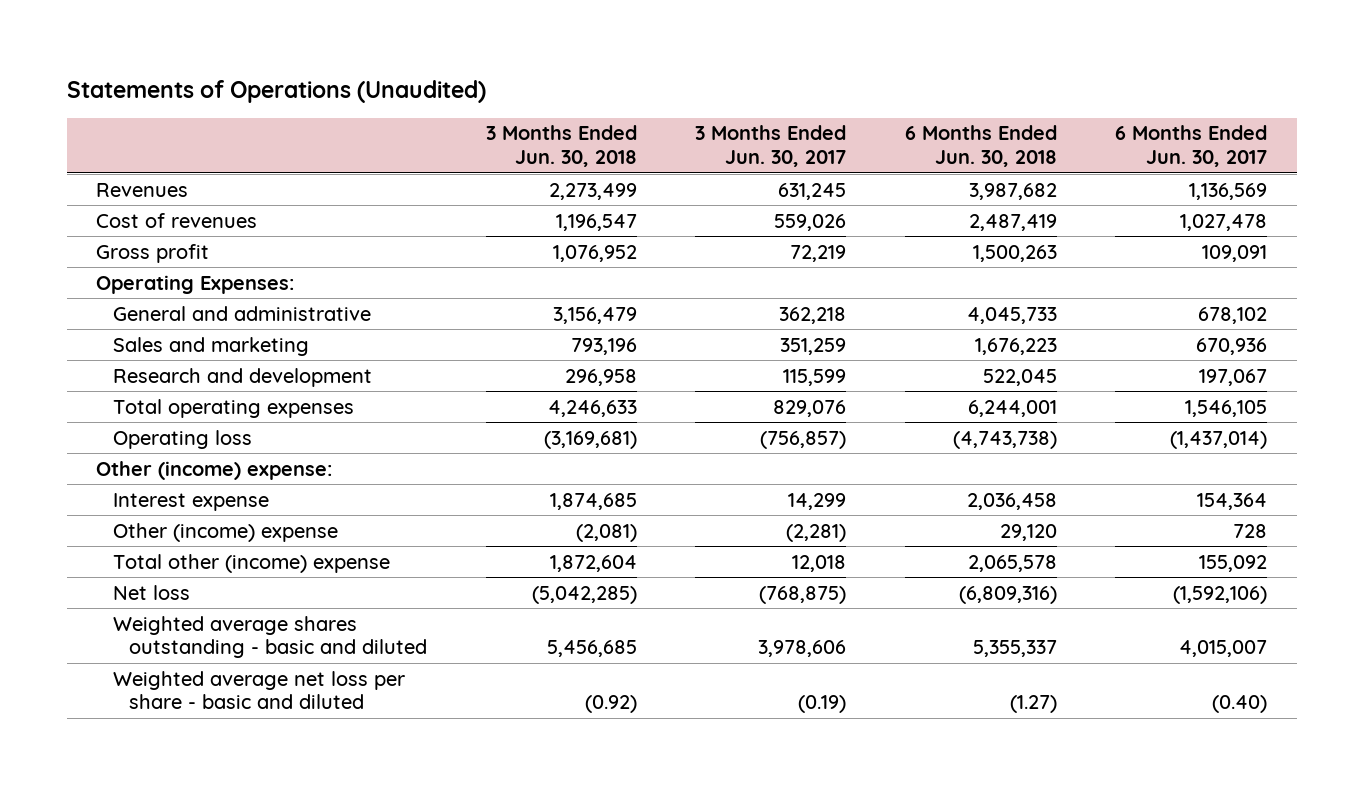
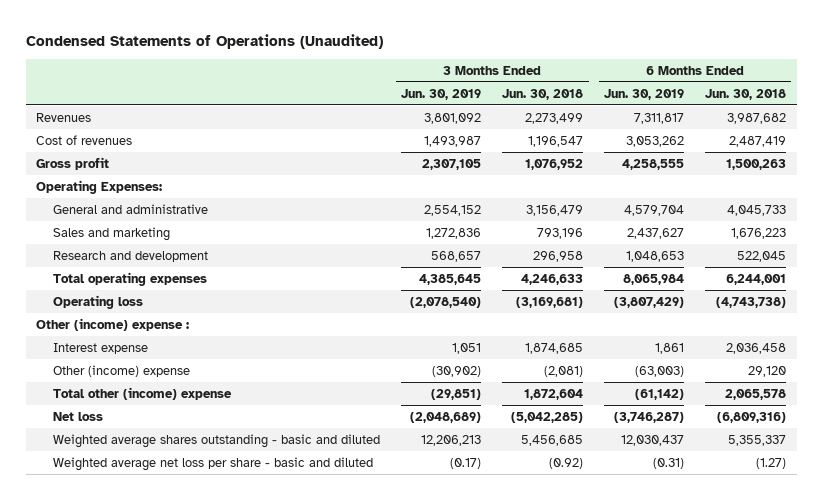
- Statements of Operations (Unaudited)
+ Condensed Statements of Operations (Unaudited)
- | 3 Months Ended Jun. 30, 2018 | 3 Months Ended Jun. 30, 2017 | 6 Months Ended Jun. 30, 2018 | 6 Months Ended Jun. 30, 2017
+ | 3 Months Ended Jun. 30, 2019 | 3 Months Ended Jun. 30, 2018 | 6 Months Ended Jun. 30, 2019 | 6 Months Ended Jun. 30, 2018
- Other (income) expense:
+ Other (income) expense :

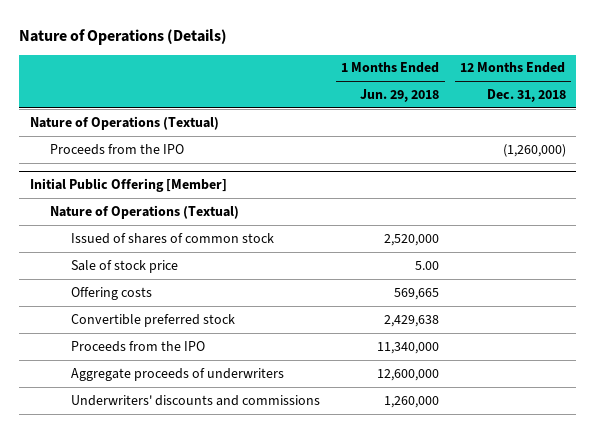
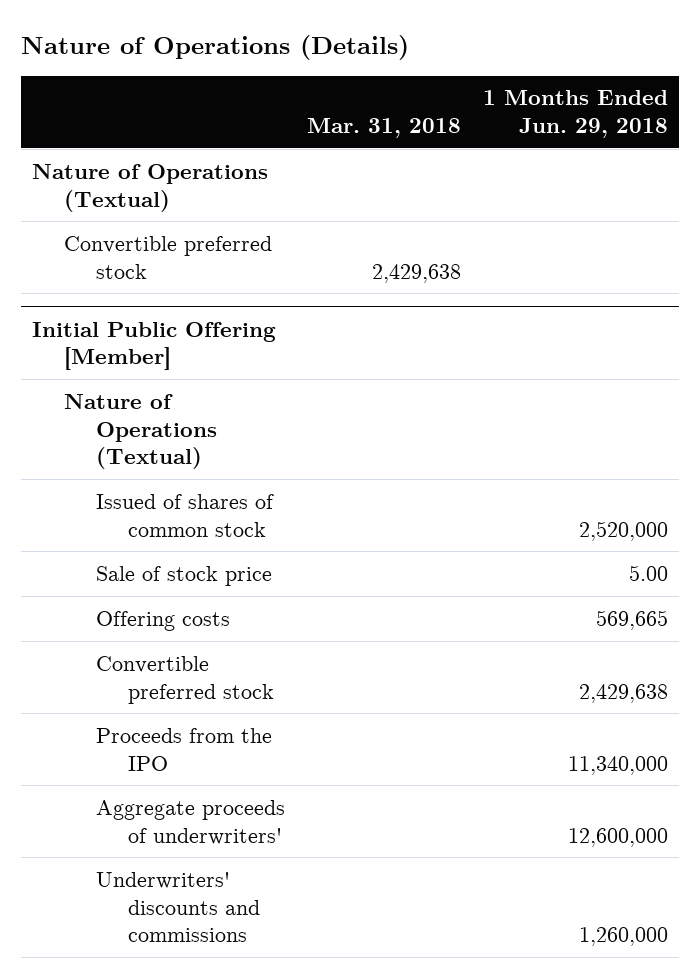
- | 1 Months Ended Jun. 29, 2018 | 12 Months Ended Dec. 31, 2018
+ | Mar. 31, 2018 | 1 Months Ended Jun. 29, 2018
- Proceeds from the IPO | | (1,260,000)
+ Convertible preferred stock | 2,429,638 |
@ Initial Public Offering [Member]
- Aggregate proceeds of underwriters | 12,600,000 |
+ Aggregate proceeds of underwriters' | | 12,600,000

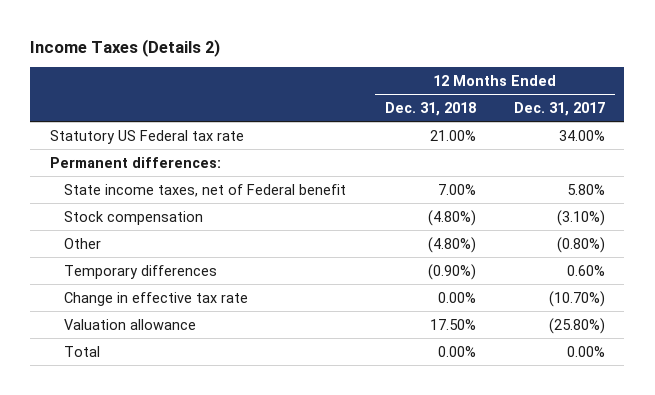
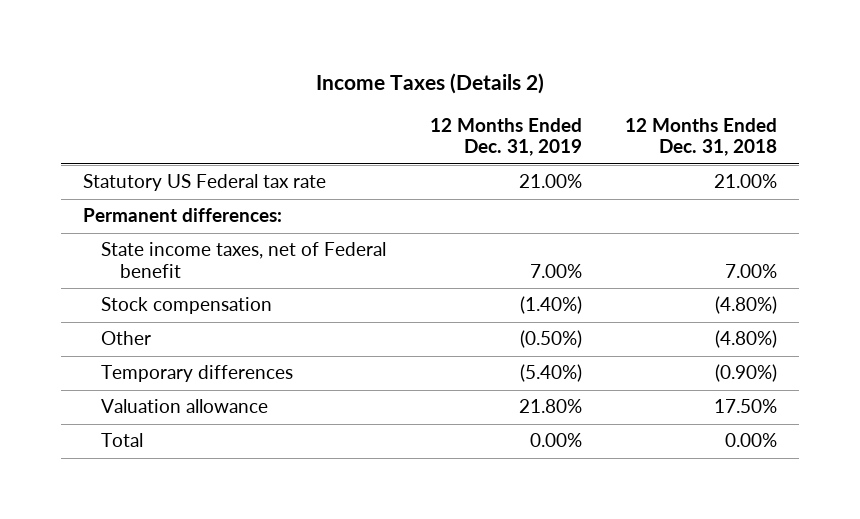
- | 12 Months Ended Dec. 31, 2018 | 12 Months Ended Dec. 31, 2017
+ | 12 Months Ended Dec. 31, 2019 | 12 Months Ended Dec. 31, 2018
- Change in effective tax rate | 0.00% | (10.70%)

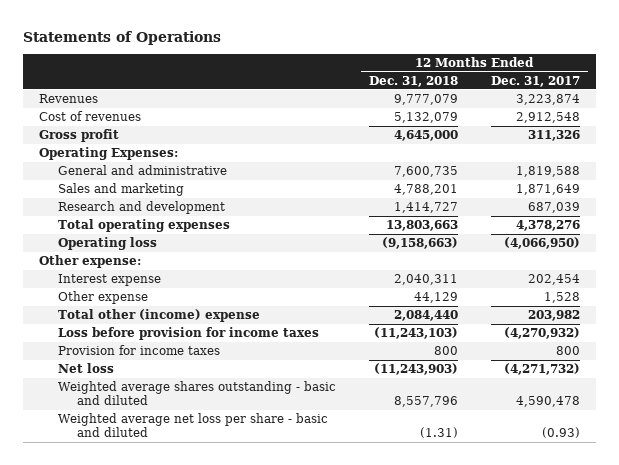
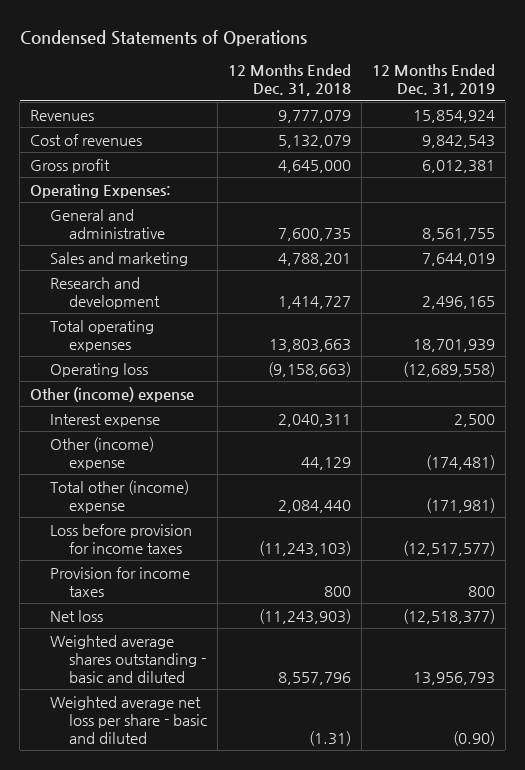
- Statements of Operations
+ Condensed Statements of Operations
- | 12 Months Ended Dec. 31, 2018 | 12 Months Ended Dec. 31, 2017
+ | 12 Months Ended Dec. 31, 2018 | 12 Months Ended Dec. 31, 2019
- Other expense:
+ Other (income) expense
- Other expense | 44,129 | 1,528
+ Other (income) expense | 44,129 | (174,481)

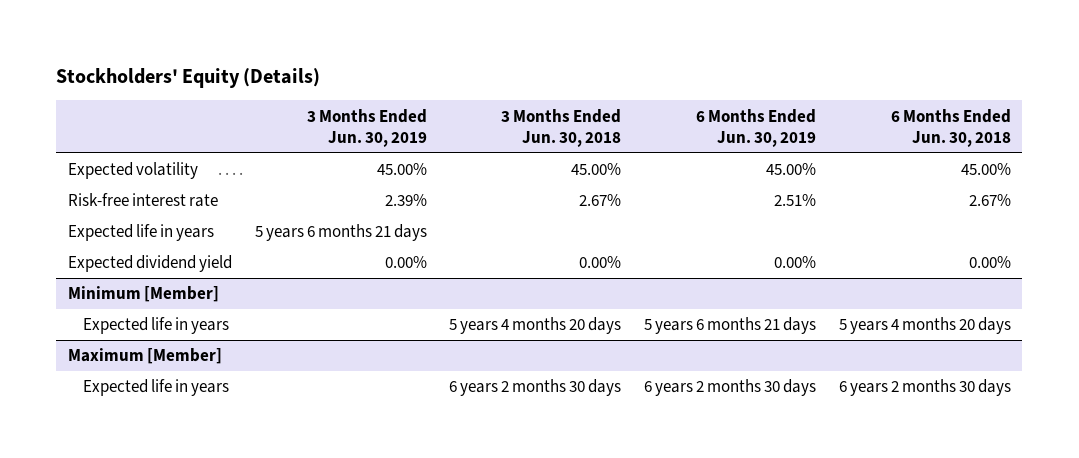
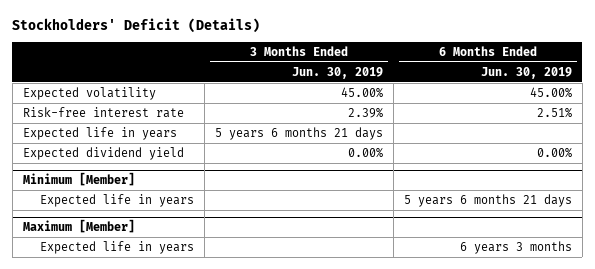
- Stockholders' Equity (Details)
+ Stockholders' Deficit (Details)
- | 3 Months Ended Jun. 30, 2019 | 3 Months Ended Jun. 30, 2018 | 6 Months Ended Jun. 30, 2019 | 6 Months Ended Jun. 30, 2018
+ | 3 Months Ended Jun. 30, 2019 | 6 Months Ended Jun. 30, 2019
@ Maximum [Member]
- Expected life in years | | 6 years 2 months 30 days | 6 years 2 months 30 days | 6 years 2 months 30 days
+ Expected life in years | | 6 years 3 months

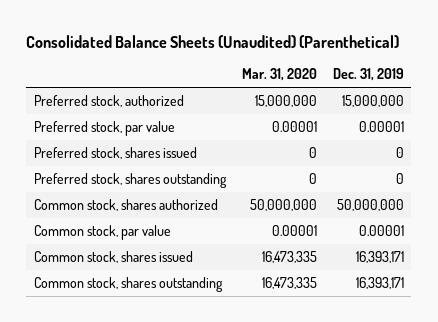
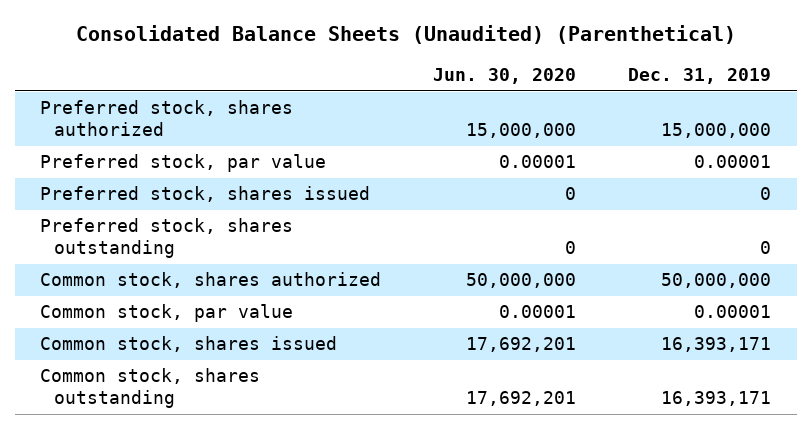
- | Mar. 31, 2020 | Dec. 31, 2019
+ | Jun. 30, 2020 | Dec. 31, 2019
- Preferred stock, authorized | 15,000,000 | 15,000,000
+ Preferred stock, shares authorized | 15,000,000 | 15,000,000

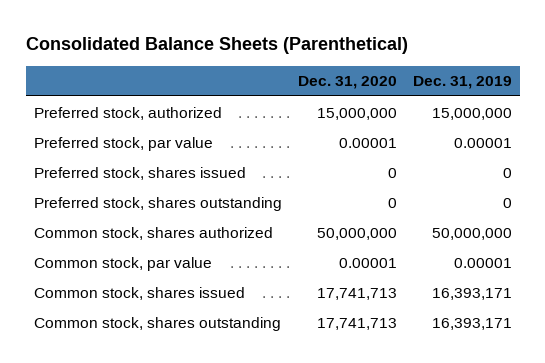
- Consolidated Balance Sheets (Unaudited) (Parenthetical)
+ Consolidated Balance Sheets (Parenthetical)
- | Jun. 30, 2020 | Dec. 31, 2019
+ | Dec. 31, 2020 | Dec. 31, 2019
- Preferred stock, shares authorized | 15,000,000 | 15,000,000
+ Preferred stock, authorized | 15,000,000 | 15,000,000

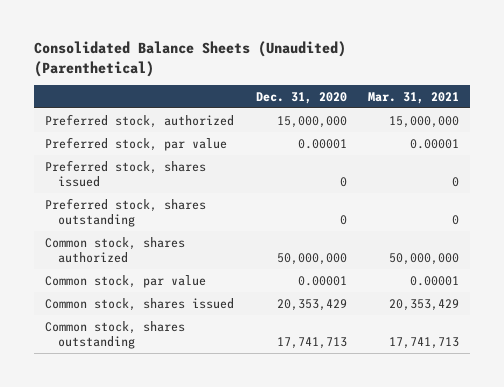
- Consolidated Balance Sheets (Parenthetical)
+ Consolidated Balance Sheets (Unaudited) (Parenthetical)
- | Dec. 31, 2020 | Dec. 31, 2019
+ | Dec. 31, 2020 | Mar. 31, 2021
- Common stock, shares issued | 17,741,713 | 16,393,171
+ Common stock, shares issued | 20,353,429 | 20,353,429

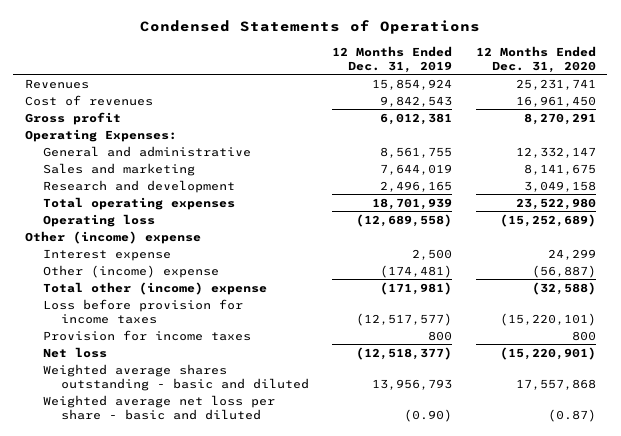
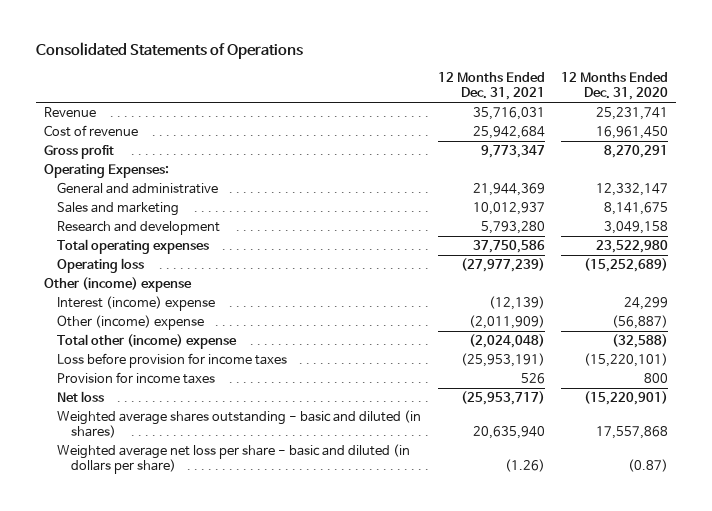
- Condensed Statements of Operations
+ Consolidated Statements of Operations
- | 12 Months Ended Dec. 31, 2019 | 12 Months Ended Dec. 31, 2020
+ | 12 Months Ended Dec. 31, 2021 | 12 Months Ended Dec. 31, 2020
- Revenues | 15,854,924 | 25,231,741
- Cost of revenues | 9,842,543 | 16,961,450
+ Revenue | 35,716,031 | 25,231,741
+ Cost of revenue | 25,942,684 | 16,961,450
- Interest expense | 2,500 | 24,299
+ Interest (income) expense | (12,139) | 24,299
- Weighted average shares outstanding - basic and diluted | 13,956,793 | 17,557,868
- Weighted average net loss per share - basic and diluted | (0.90) | (0.87)
+ Weighted average shares outstanding - basic and diluted (in shares) | 20,635,940 | 17,557,868
+ Weighted average net loss per share - basic and diluted (in dollars per share) | (1.26) | (0.87)

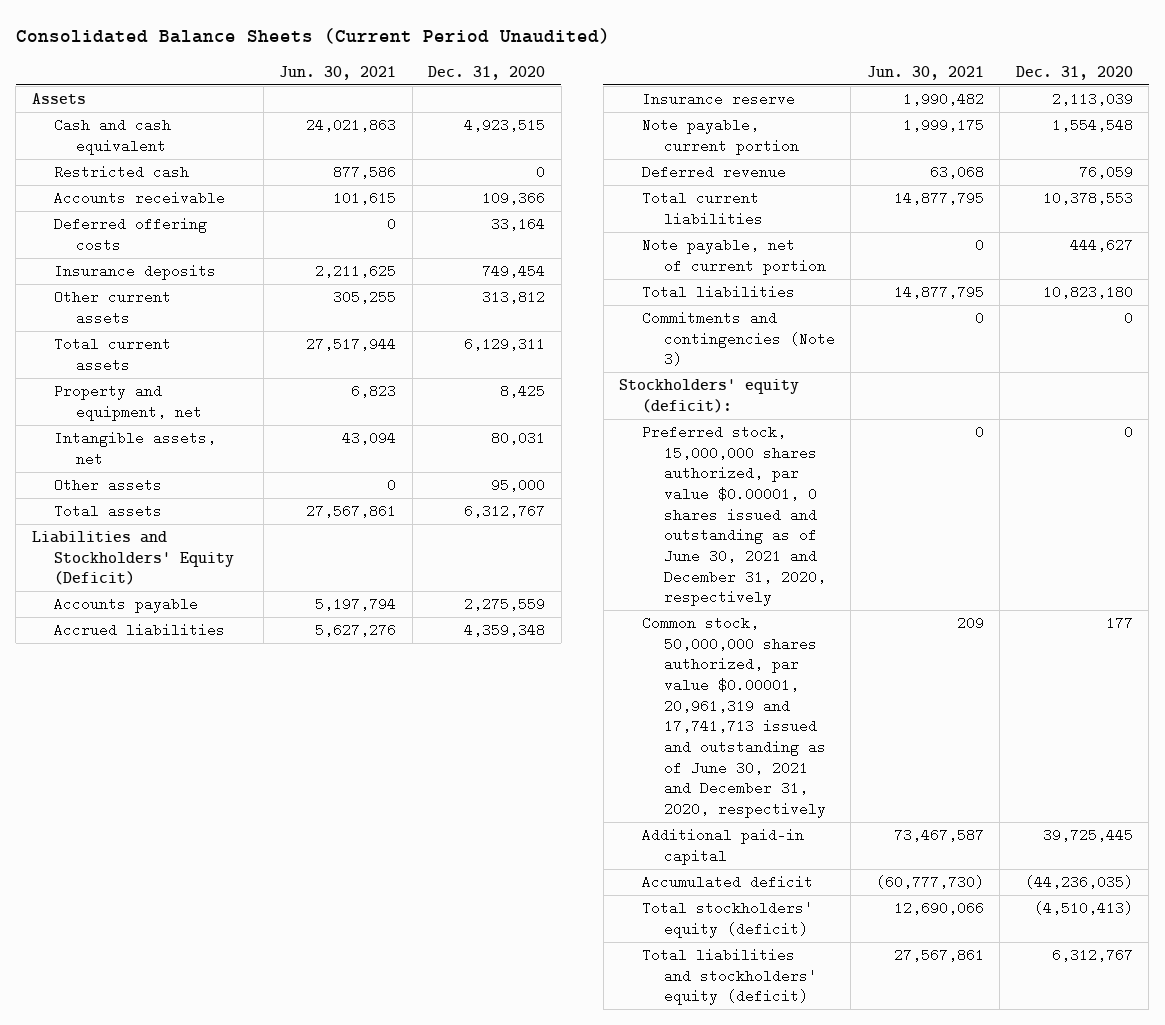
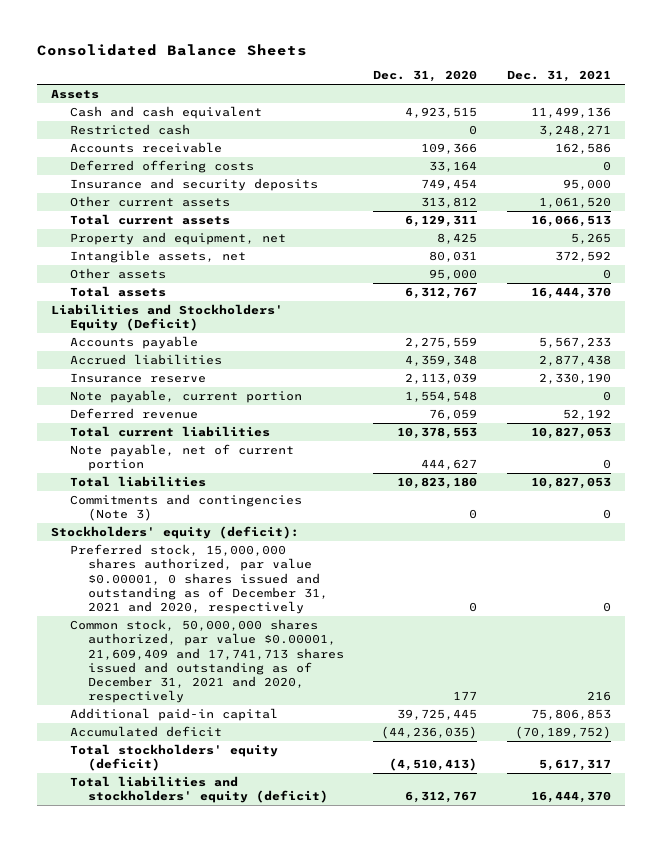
- Consolidated Balance Sheets (Current Period Unaudited)
+ Consolidated Balance Sheets
- | Jun. 30, 2021 | Dec. 31, 2020
+ | Dec. 31, 2020 | Dec. 31, 2021
- Insurance deposits | 2,211,625 | 749,454
+ Insurance and security deposits | 749,454 | 95,000
- Preferred stock, 15,000,000 shares authorized, par value $0.00001, 0 shares issued and outstanding as of June 30, 2021 and December 31, 2020, respectively | 0 | 0
- Common stock, 50,000,000 shares authorized, par value $0.00001, 20,961,319 and 17,741,713 issued and outstanding as of June 30, 2021 and December 31, 2020, respectively | 209 | 177
+ Preferred stock, 15,000,000 shares authorized, par value $0.00001, 0 shares issued and outstanding as of December 31, 2021 and 2020, respectively | 0 | 0
+ Common stock, 50,000,000 shares authorized, par value $0.00001, 21,609,409 and 17,741,713 shares issued and outstanding as of December 31, 2021 and 2020, respectively | 177 | 216

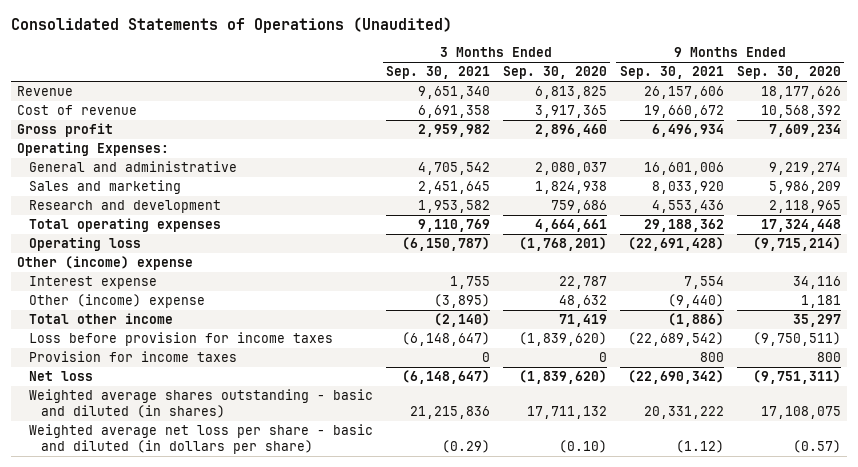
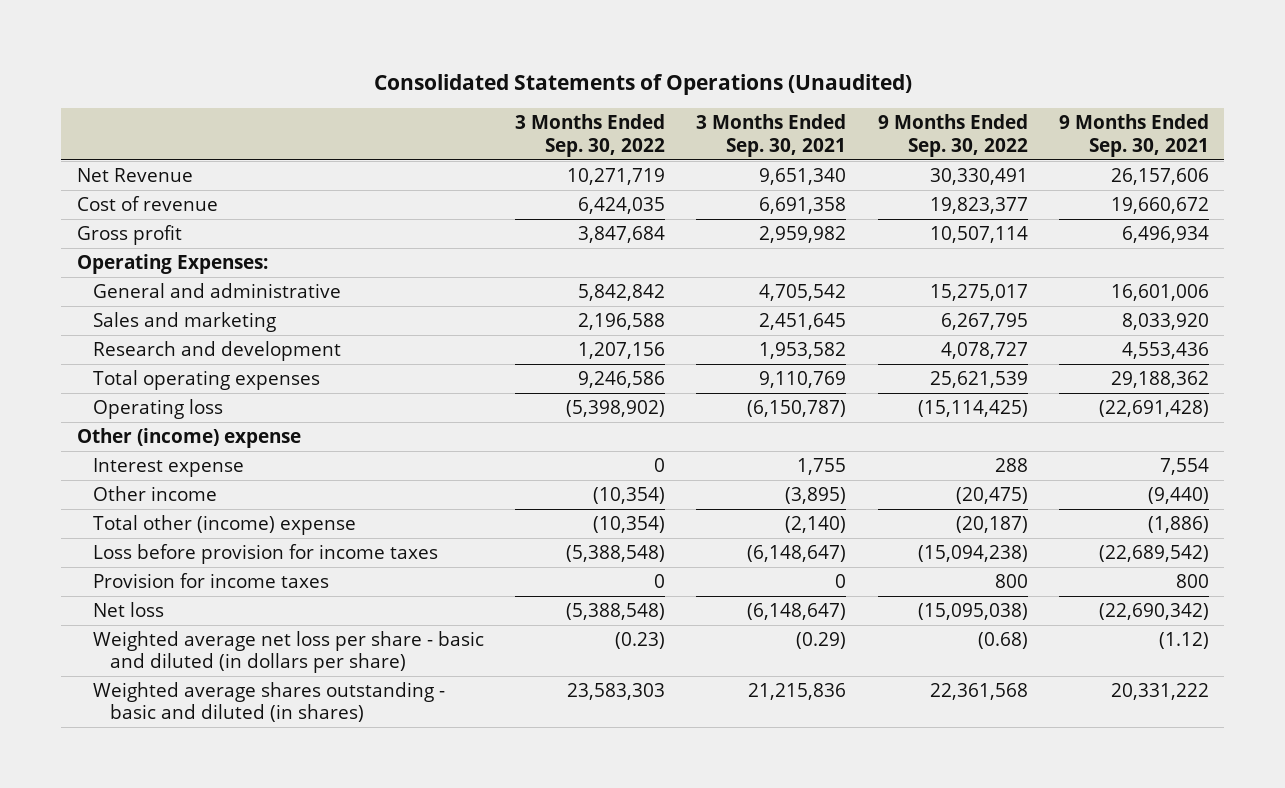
- | 3 Months Ended Sep. 30, 2021 | 3 Months Ended Sep. 30, 2020 | 9 Months Ended Sep. 30, 2021 | 9 Months Ended Sep. 30, 2020
+ | 3 Months Ended Sep. 30, 2022 | 3 Months Ended Sep. 30, 2021 | 9 Months Ended Sep. 30, 2022 | 9 Months Ended Sep. 30, 2021
- Revenue | 9,651,340 | 6,813,825 | 26,157,606 | 18,177,626
+ Net Revenue | 10,271,719 | 9,651,340 | 30,330,491 | 26,157,606
- Other (income) expense | (3,895) | 48,632 | (9,440) | 1,181
- Total other income | (2,140) | 71,419 | (1,886) | 35,297
+ Other income | (10,354) | (3,895) | (20,475) | (9,440)
+ Total other (income) expense | (10,354) | (2,140) | (20,187) | (1,886)
moved down: Weighted average shares outstanding - basic and diluted (in shares) | 23,583,303 | 21,215,836 | 22,361,568 | 20,331,222

